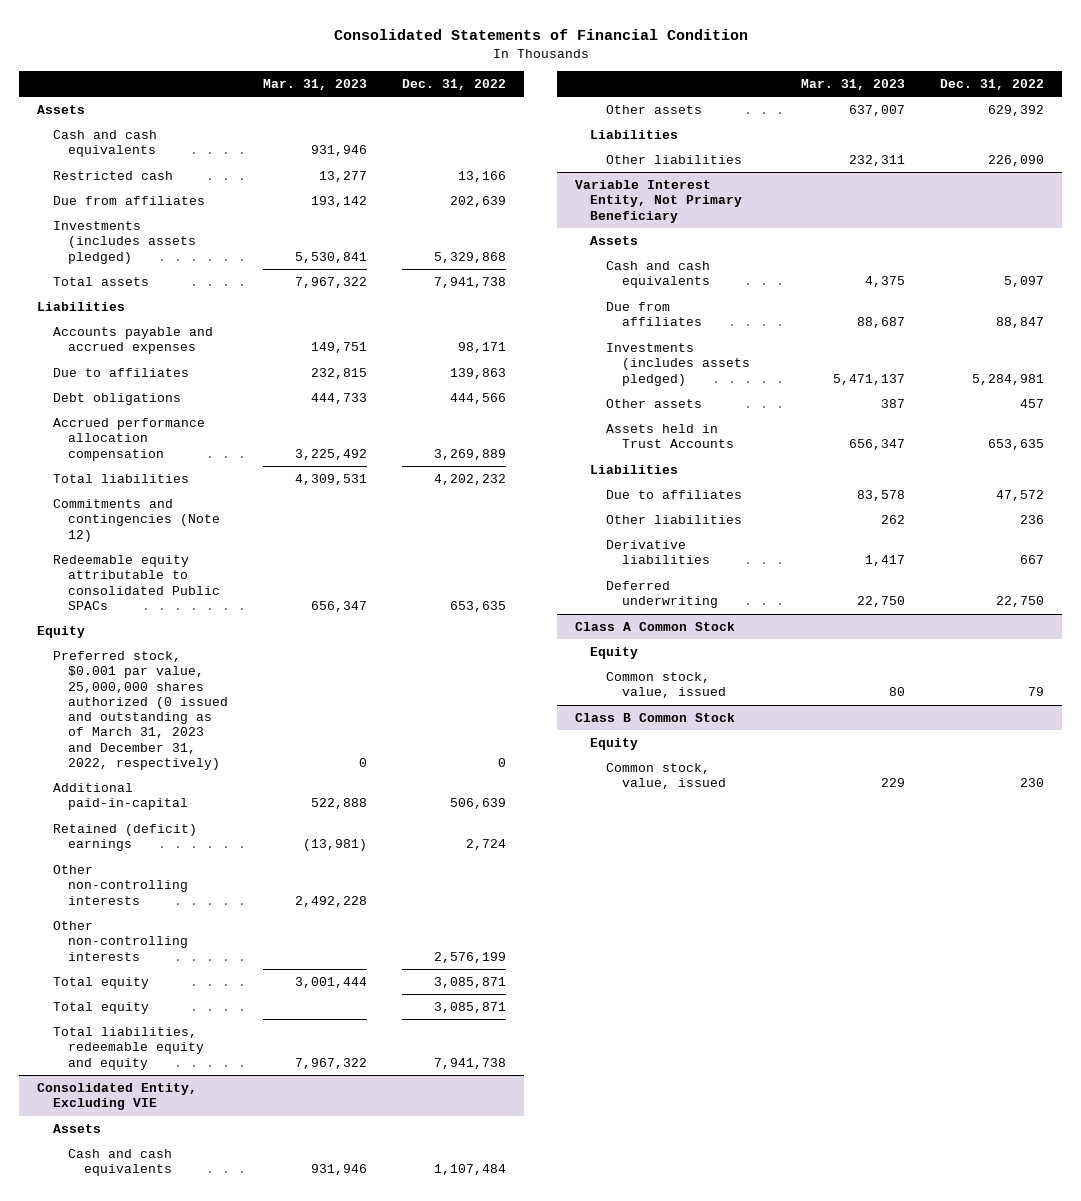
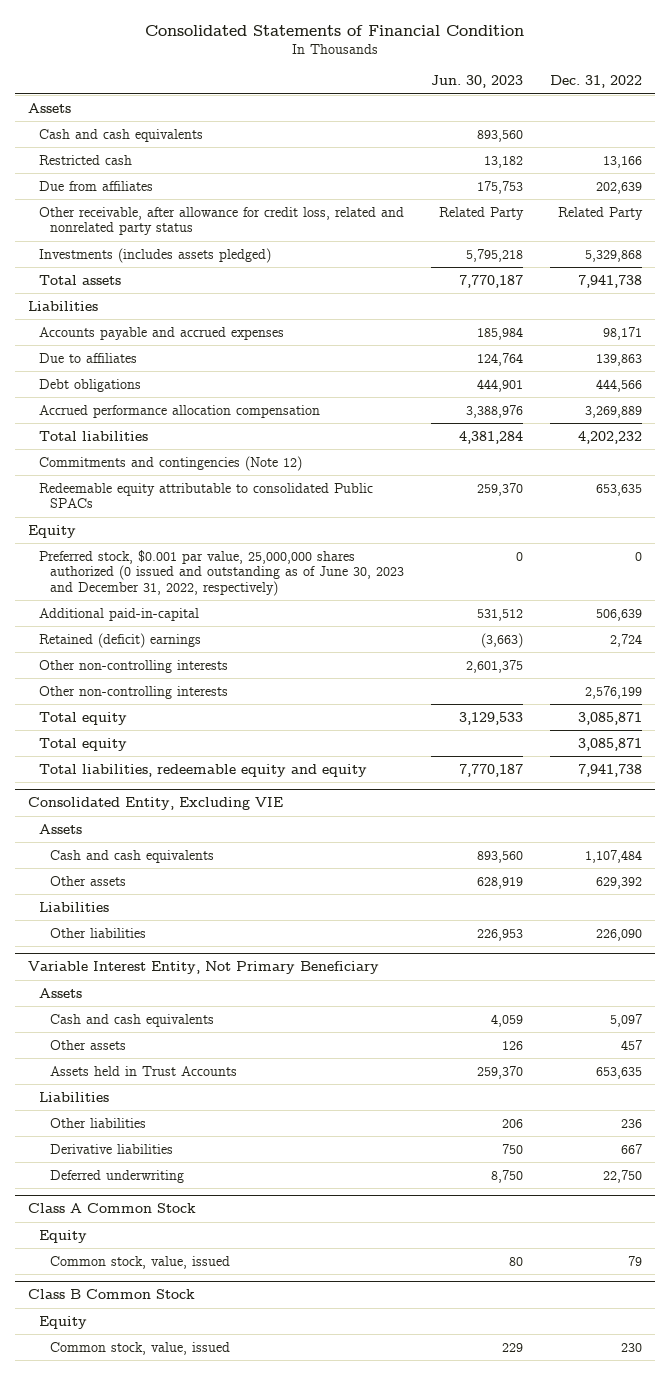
- | Mar. 31, 2023 | Dec. 31, 2022
+ | Jun. 30, 2023 | Dec. 31, 2022
+ Other receivable, after allowance for credit loss, related and nonrelated party status | Related Party | Related Party
- Preferred stock, $0.001 par value, 25,000,000 shares authorized (0 issued and outstanding as of March 31, 2023 and December 31, 2022, respectively) | 0 | 0
+ Preferred stock, $0.001 par value, 25,000,000 shares authorized (0 issued and outstanding as of June 30, 2023 and December 31, 2022, respectively) | 0 | 0
@ Variable Interest Entity, Not Primary Beneficiary
- Due from affiliates | 88,687 | 88,847
- Investments (includes assets pledged) | 5,471,137 | 5,284,981
- Due to affiliates | 83,578 | 47,572

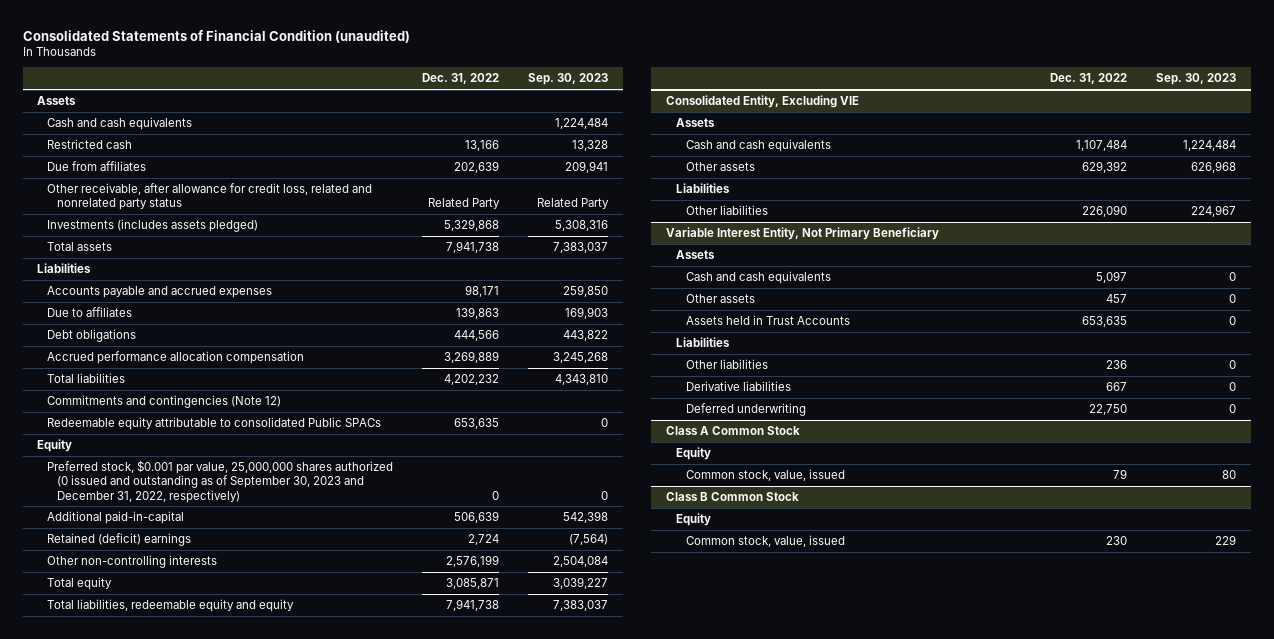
- Consolidated Statements of Financial Condition
+ Consolidated Statements of Financial Condition (unaudited)
- | Jun. 30, 2023 | Dec. 31, 2022
+ | Dec. 31, 2022 | Sep. 30, 2023
- Preferred stock, $0.001 par value, 25,000,000 shares authorized (0 issued and outstanding as of June 30, 2023 and December 31, 2022, respectively) | 0 | 0
+ Preferred stock, $0.001 par value, 25,000,000 shares authorized (0 issued and outstanding as of September 30, 2023 and December 31, 2022, respectively) | 0 | 0
- Other non-controlling interests | 2,601,375 |
- Total equity | | 3,085,871

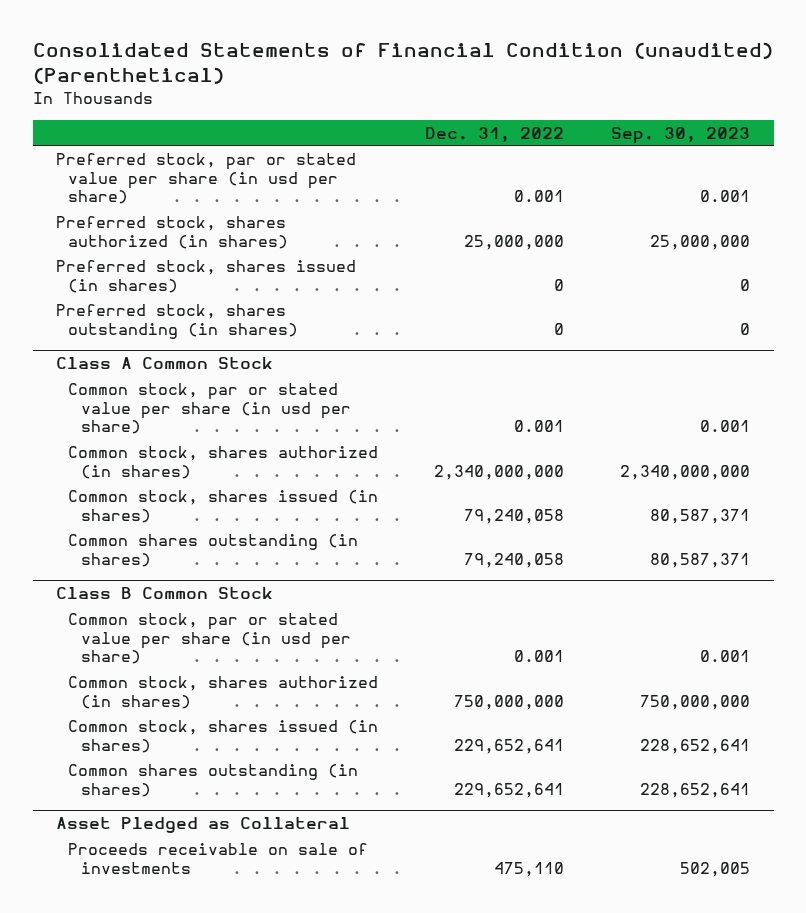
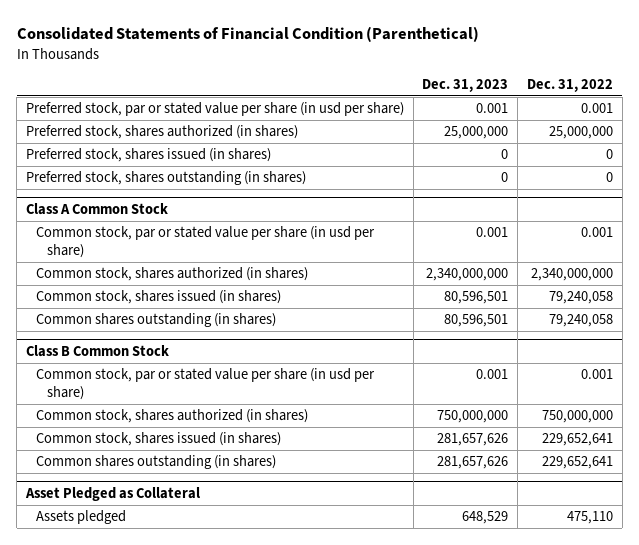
- Consolidated Statements of Financial Condition (unaudited) (Parenthetical)
+ Consolidated Statements of Financial Condition (Parenthetical)
- | Dec. 31, 2022 | Sep. 30, 2023
+ | Dec. 31, 2023 | Dec. 31, 2022
@ Asset Pledged as Collateral
- Proceeds receivable on sale of investments | 475,110 | 502,005
+ Assets pledged | 648,529 | 475,110

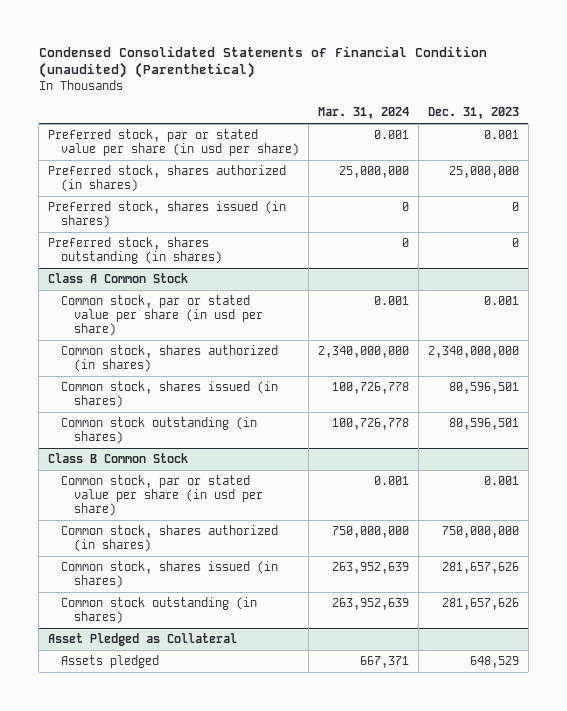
- Consolidated Statements of Financial Condition (Parenthetical)
+ Condensed Consolidated Statements of Financial Condition (unaudited) (Parenthetical)
- | Dec. 31, 2023 | Dec. 31, 2022
+ | Mar. 31, 2024 | Dec. 31, 2023
@ Class A Common Stock
- Common shares outstanding (in shares) | 80,596,501 | 79,240,058
+ Common stock outstanding (in shares) | 100,726,778 | 80,596,501
@ Class B Common Stock
- Common shares outstanding (in shares) | 281,657,626 | 229,652,641
+ Common stock outstanding (in shares) | 263,952,639 | 281,657,626

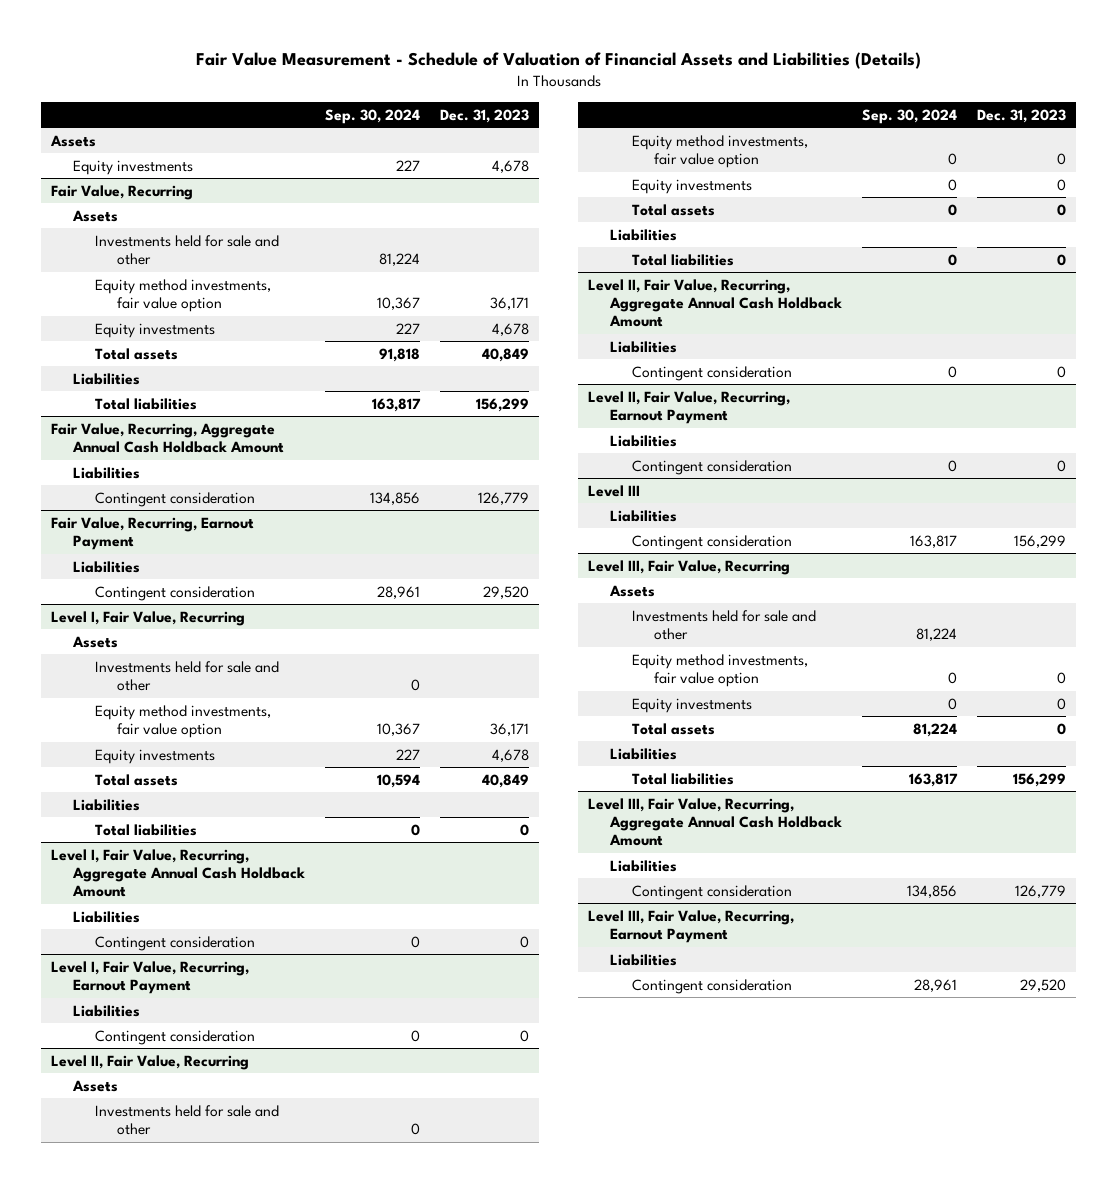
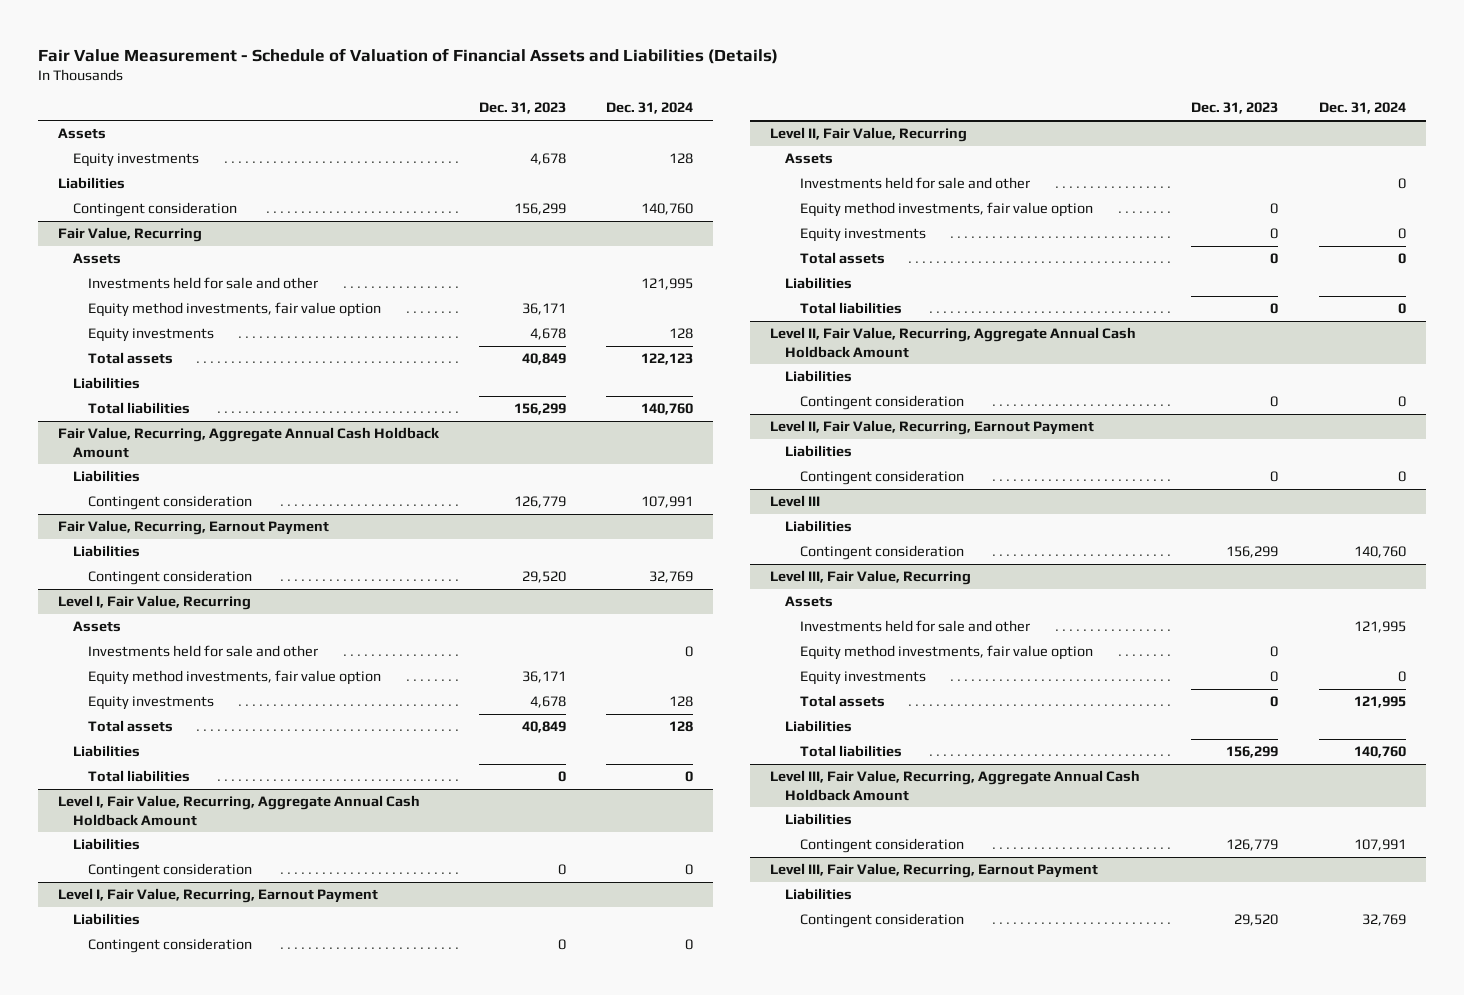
- | Sep. 30, 2024 | Dec. 31, 2023
+ | Dec. 31, 2023 | Dec. 31, 2024
+ Liabilities
+ Contingent consideration | 156,299 | 140,760

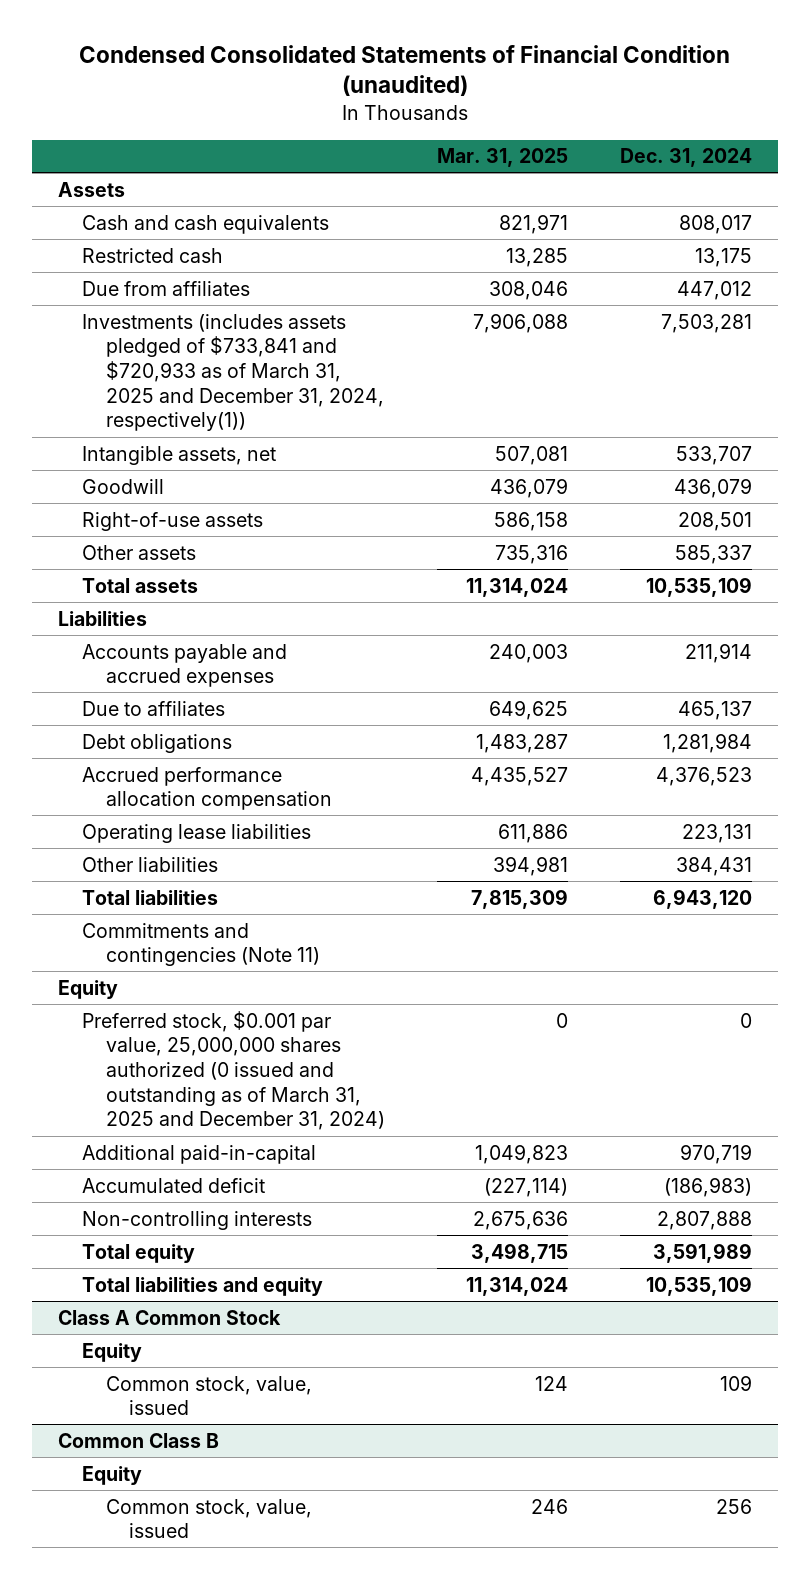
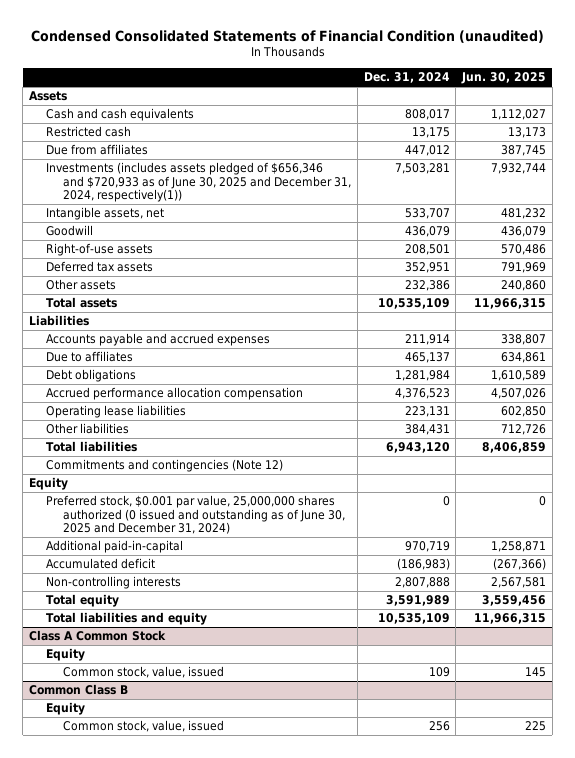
- | Mar. 31, 2025 | Dec. 31, 2024
+ | Dec. 31, 2024 | Jun. 30, 2025
- Investments (includes assets pledged of $733,841 and $720,933 as of March 31, 2025 and December 31, 2024, respectively(1)) | 7,906,088 | 7,503,281
+ Investments (includes assets pledged of $656,346 and $720,933 as of June 30, 2025 and December 31, 2024, respectively(1)) | 7,503,281 | 7,932,744
- Other assets | 735,316 | 585,337
+ Deferred tax assets | 352,951 | 791,969
+ Other assets | 232,386 | 240,860
- Commitments and contingencies (Note 11)
+ Commitments and contingencies (Note 12)
- Preferred stock, $0.001 par value, 25,000,000 shares authorized (0 issued and outstanding as of March 31, 2025 and December 31, 2024) | 0 | 0
+ Preferred stock, $0.001 par value, 25,000,000 shares authorized (0 issued and outstanding as of June 30, 2025 and December 31, 2024) | 0 | 0

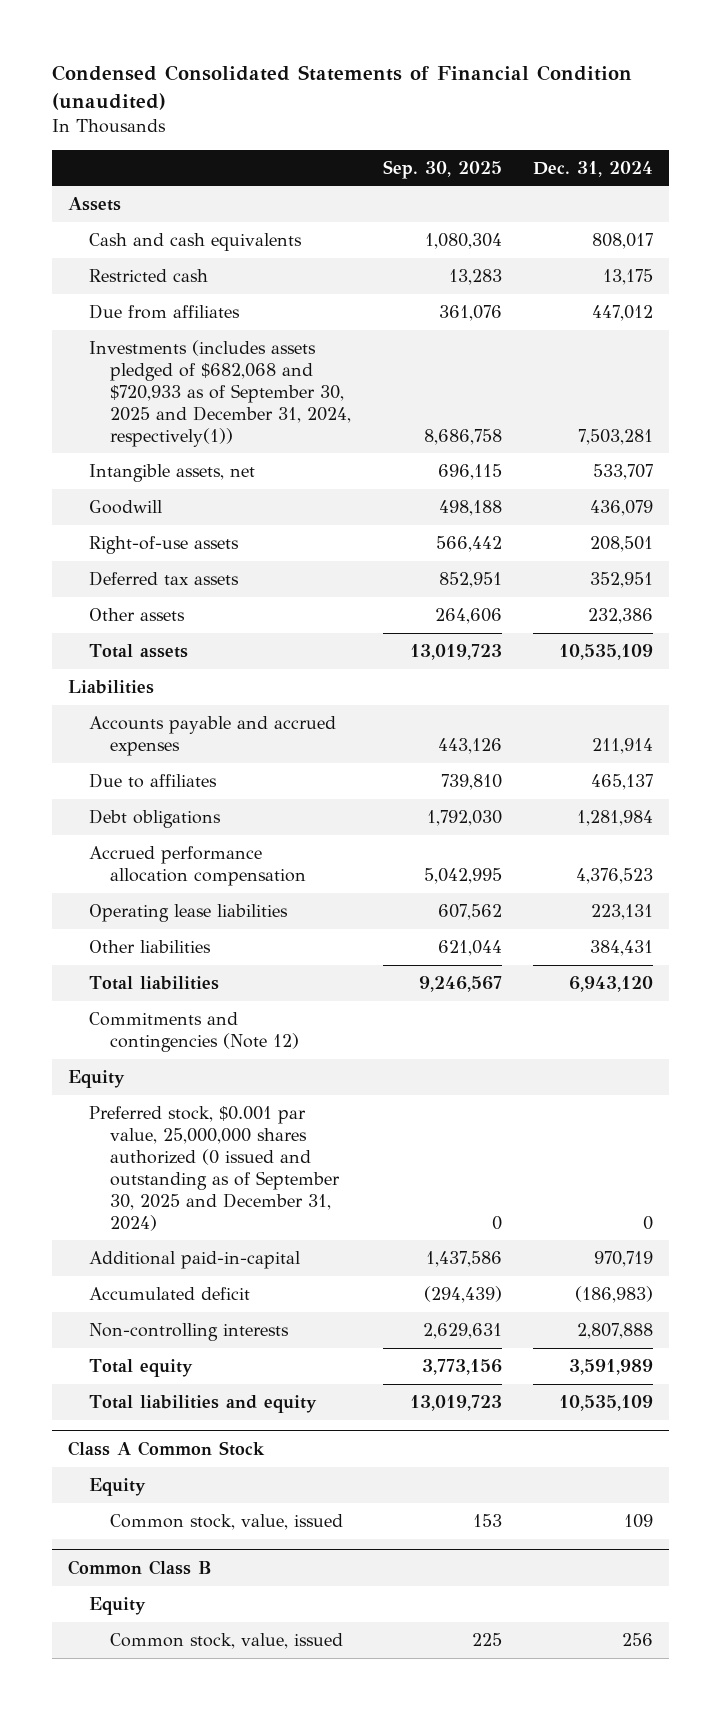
- | Dec. 31, 2024 | Jun. 30, 2025
+ | Sep. 30, 2025 | Dec. 31, 2024
- Investments (includes assets pledged of $656,346 and $720,933 as of June 30, 2025 and December 31, 2024, respectively(1)) | 7,503,281 | 7,932,744
+ Investments (includes assets pledged of $682,068 and $720,933 as of September 30, 2025 and December 31, 2024, respectively(1)) | 8,686,758 | 7,503,281
- Preferred stock, $0.001 par value, 25,000,000 shares authorized (0 issued and outstanding as of June 30, 2025 and December 31, 2024) | 0 | 0
+ Preferred stock, $0.001 par value, 25,000,000 shares authorized (0 issued and outstanding as of September 30, 2025 and December 31, 2024) | 0 | 0

